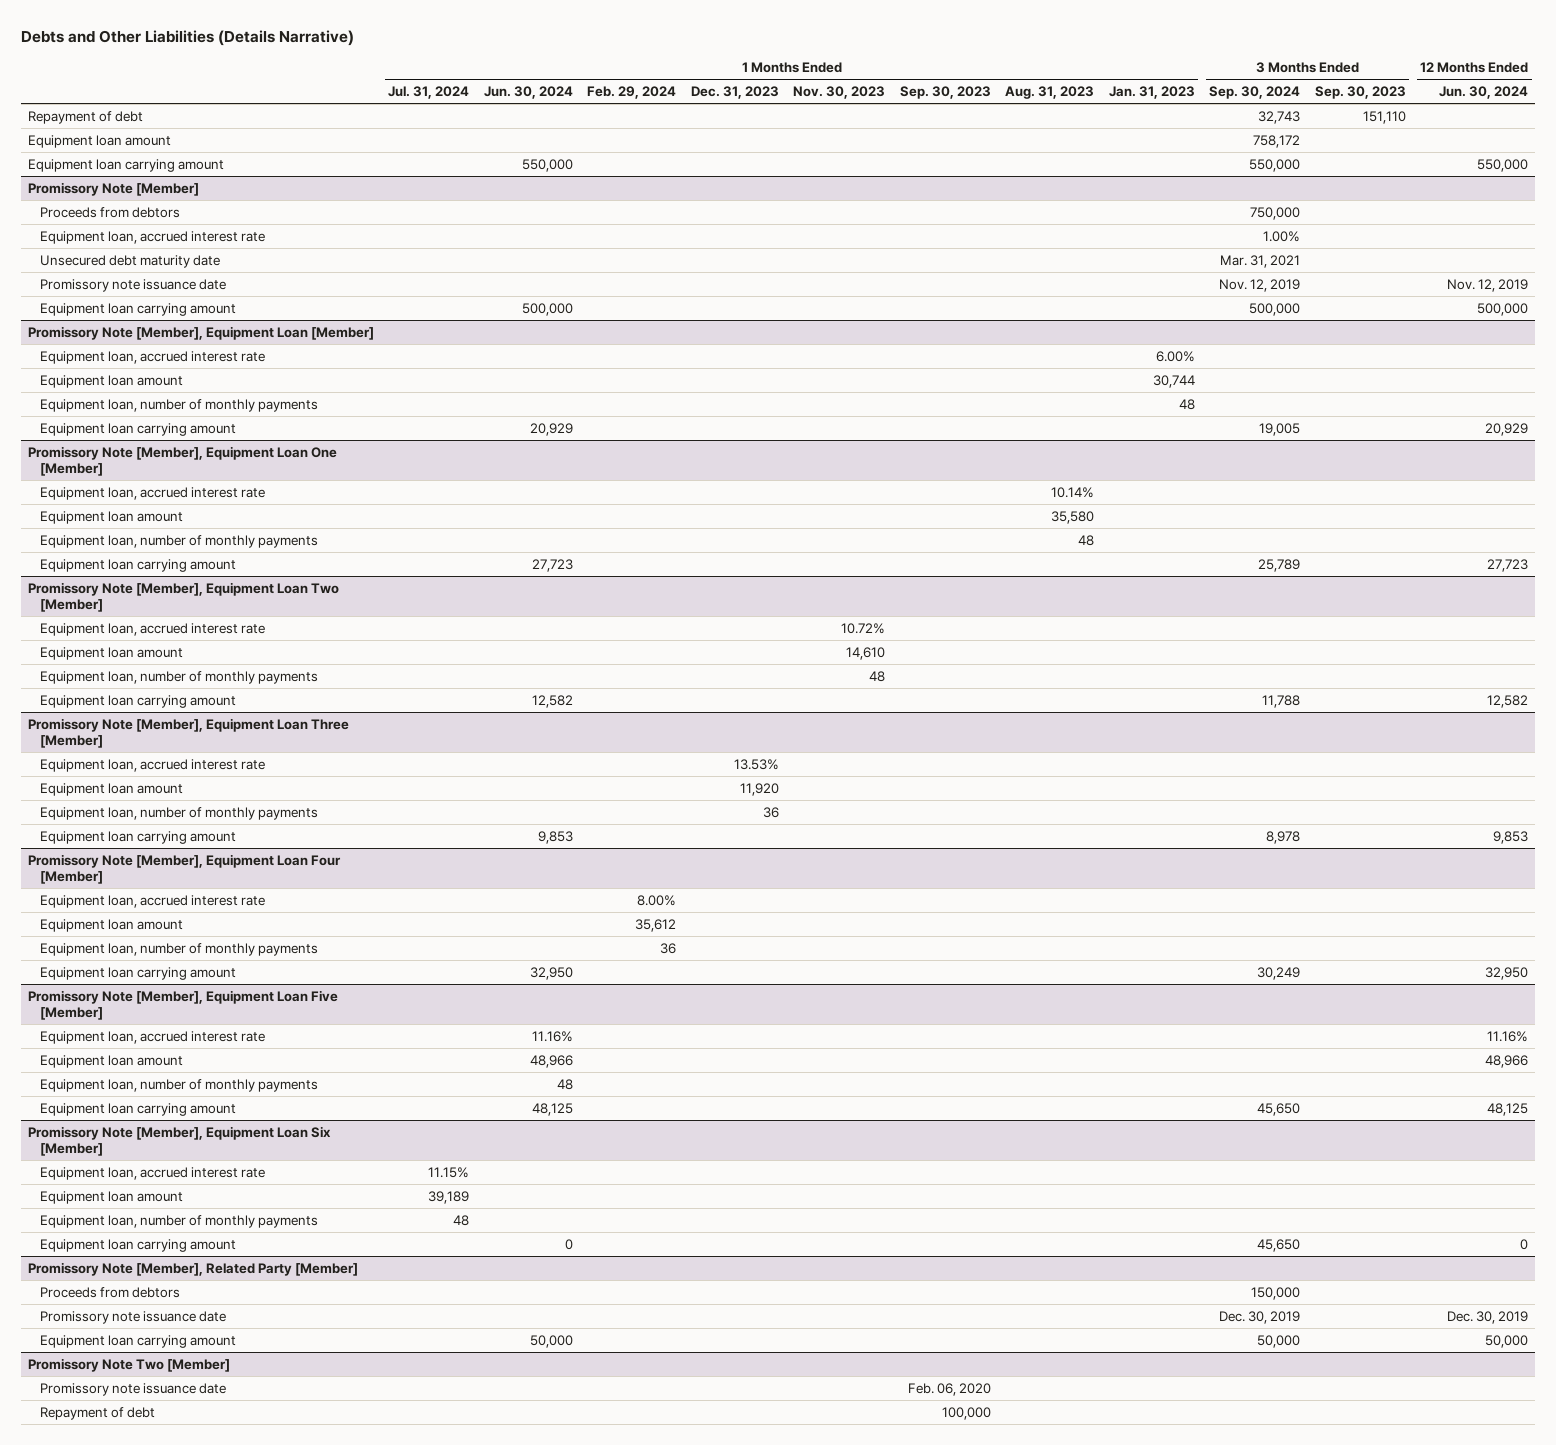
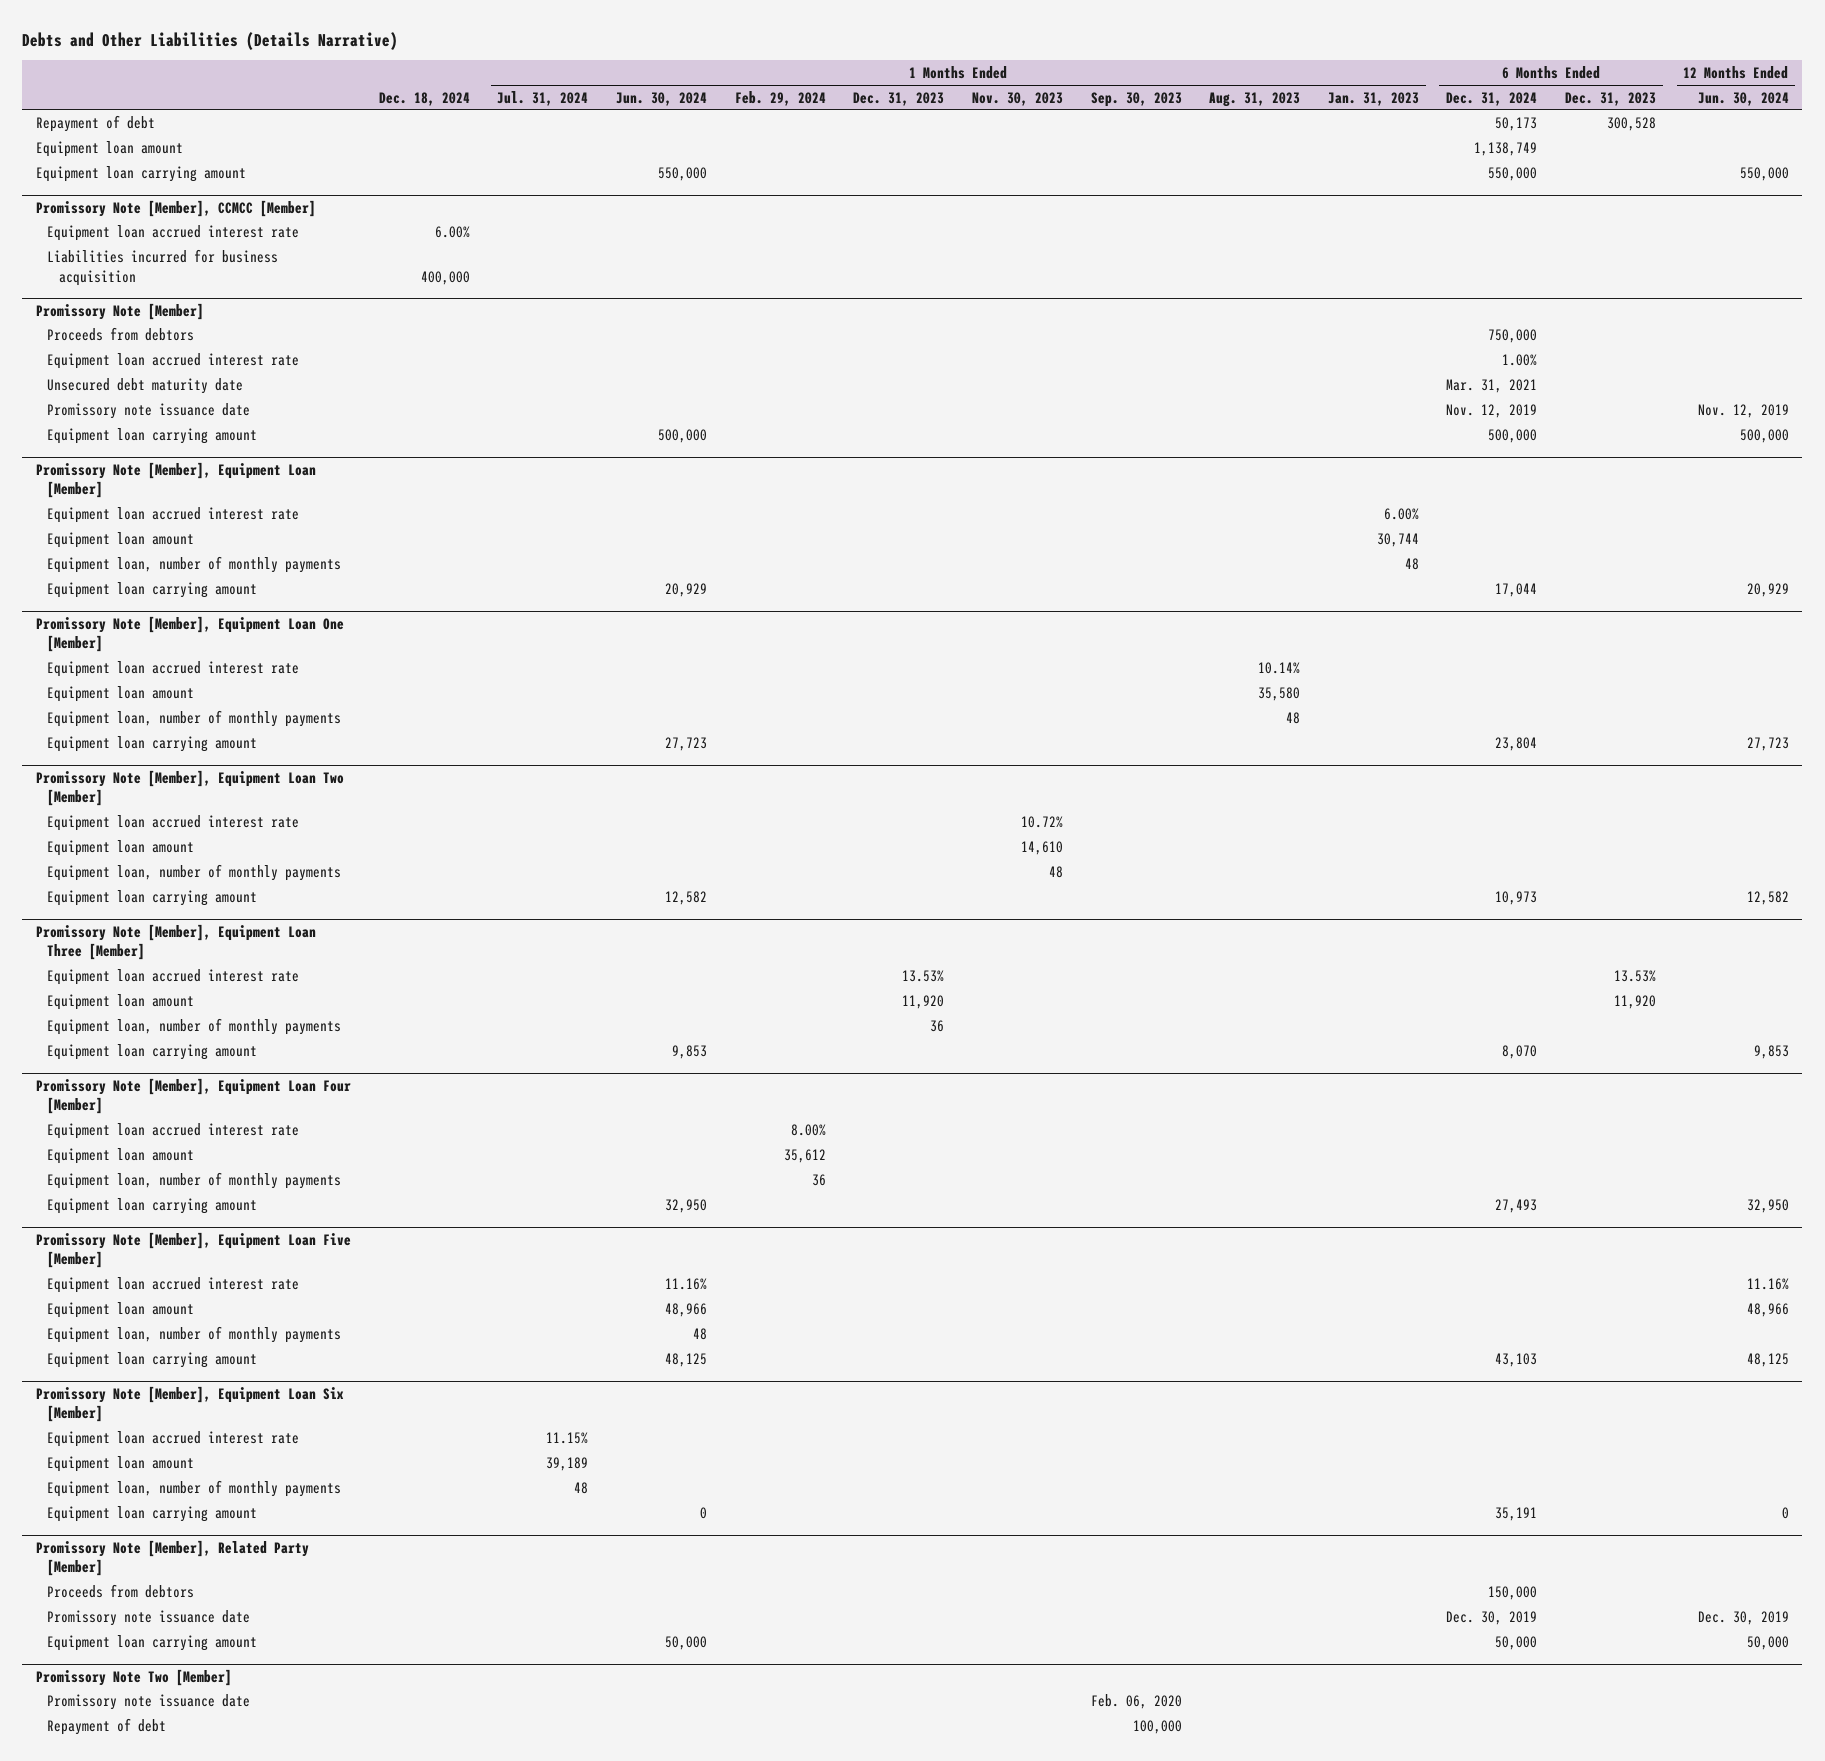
- | 1 Months Ended Jul. 31, 2024 | 1 Months Ended Jun. 30, 2024 | 1 Months Ended Feb. 29, 2024 | 1 Months Ended Dec. 31, 2023 | 1 Months Ended Nov. 30, 2023 | 1 Months Ended Sep. 30, 2023 | 1 Months Ended Aug. 31, 2023 | 1 Months Ended Jan. 31, 2023 | 3 Months Ended Sep. 30, 2024 | 3 Months Ended Sep. 30, 2023 | 12 Months Ended Jun. 30, 2024
+ | Dec. 18, 2024 | 1 Months Ended Jul. 31, 2024 | 1 Months Ended Jun. 30, 2024 | 1 Months Ended Feb. 29, 2024 | 1 Months Ended Dec. 31, 2023 | 1 Months Ended Nov. 30, 2023 | 1 Months Ended Sep. 30, 2023 | 1 Months Ended Aug. 31, 2023 | 1 Months Ended Jan. 31, 2023 | 6 Months Ended Dec. 31, 2024 | 6 Months Ended Dec. 31, 2023 | 12 Months Ended Jun. 30, 2024
+ Promissory Note [Member], CCMCC [Member]
+ Equipment loan accrued interest rate | 6.00% | | | | | | | | | | |
+ Liabilities incurred for business acquisition | 400,000 | | | | | | | | | | |
@ Promissory Note [Member]
- Equipment loan, accrued interest rate | | | | | | | | | 1.00% | |
+ Equipment loan accrued interest rate | | | | | | | | | | 1.00% | |
@ Promissory Note [Member], Equipment Loan [Member]
- Equipment loan, accrued interest rate | | | | | | | | 6.00% | | |
+ Equipment loan accrued interest rate | | | | | | | | | 6.00% | | |
@ Promissory Note [Member], Equipment Loan One [Member]
- Equipment loan, accrued interest rate | | | | | | | 10.14% | | | |
+ Equipment loan accrued interest rate | | | | | | | | 10.14% | | | |
@ Promissory Note [Member], Equipment Loan Two [Member]
- Equipment loan, accrued interest rate | | | | | 10.72% | | | | | |
+ Equipment loan accrued interest rate | | | | | | 10.72% | | | | | |
@ Promissory Note [Member], Equipment Loan Three [Member]
- Equipment loan, accrued interest rate | | | | 13.53% | | | | | | |
+ Equipment loan accrued interest rate | | | | | 13.53% | | | | | | 13.53% |
@ Promissory Note [Member], Equipment Loan Four [Member]
- Equipment loan, accrued interest rate | | | 8.00% | | | | | | | |
+ Equipment loan accrued interest rate | | | | 8.00% | | | | | | | |
@ Promissory Note [Member], Equipment Loan Five [Member]
- Equipment loan, accrued interest rate | | 11.16% | | | | | | | | | 11.16%
+ Equipment loan accrued interest rate | | | 11.16% | | | | | | | | | 11.16%
@ Promissory Note [Member], Equipment Loan Six [Member]
- Equipment loan, accrued interest rate | 11.15% | | | | | | | | | |
+ Equipment loan accrued interest rate | | 11.15% | | | | | | | | | |

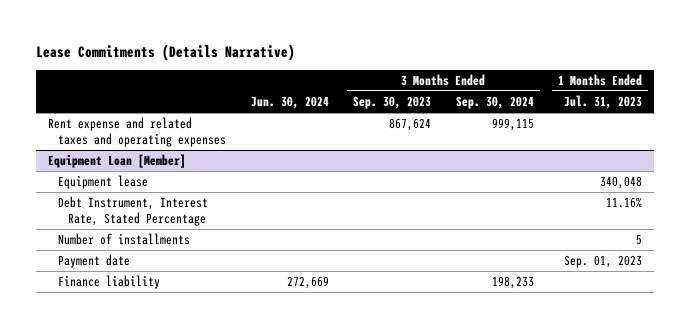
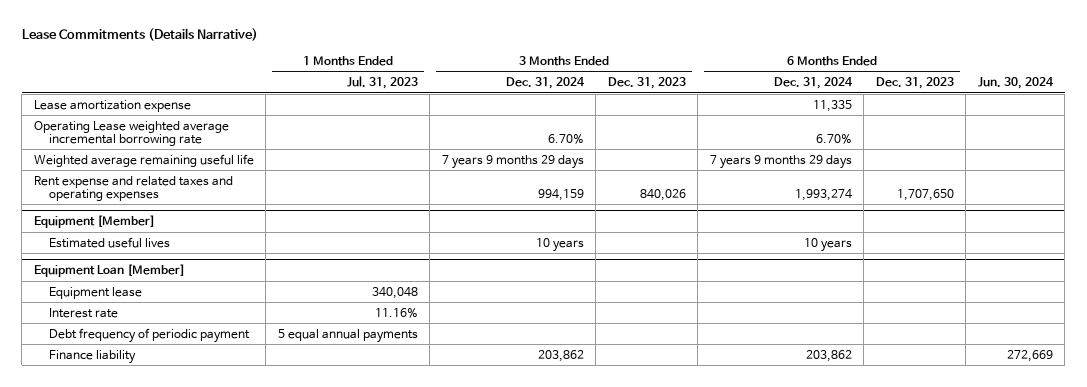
- | Jun. 30, 2024 | 3 Months Ended Sep. 30, 2023 | 3 Months Ended Sep. 30, 2024 | 1 Months Ended Jul. 31, 2023
+ | 1 Months Ended Jul. 31, 2023 | 3 Months Ended Dec. 31, 2024 | 3 Months Ended Dec. 31, 2023 | 6 Months Ended Dec. 31, 2024 | 6 Months Ended Dec. 31, 2023 | Jun. 30, 2024
+ Lease amortization expense | | | | 11,335 | |
+ Operating Lease weighted average incremental borrowing rate | | 6.70% | | 6.70% | |
+ Weighted average remaining useful life | | 7 years 9 months 29 days | | 7 years 9 months 29 days | |
+ Equipment [Member]
+ Estimated useful lives | | 10 years | | 10 years | |
@ Equipment Loan [Member]
- Debt Instrument, Interest Rate, Stated Percentage | | | | 11.16%
- Number of installments | | | | 5
- Payment date | | | | Sep. 01, 2023
+ Interest rate | 11.16% | | | | |
+ Debt frequency of periodic payment | 5 equal annual payments | | | | |

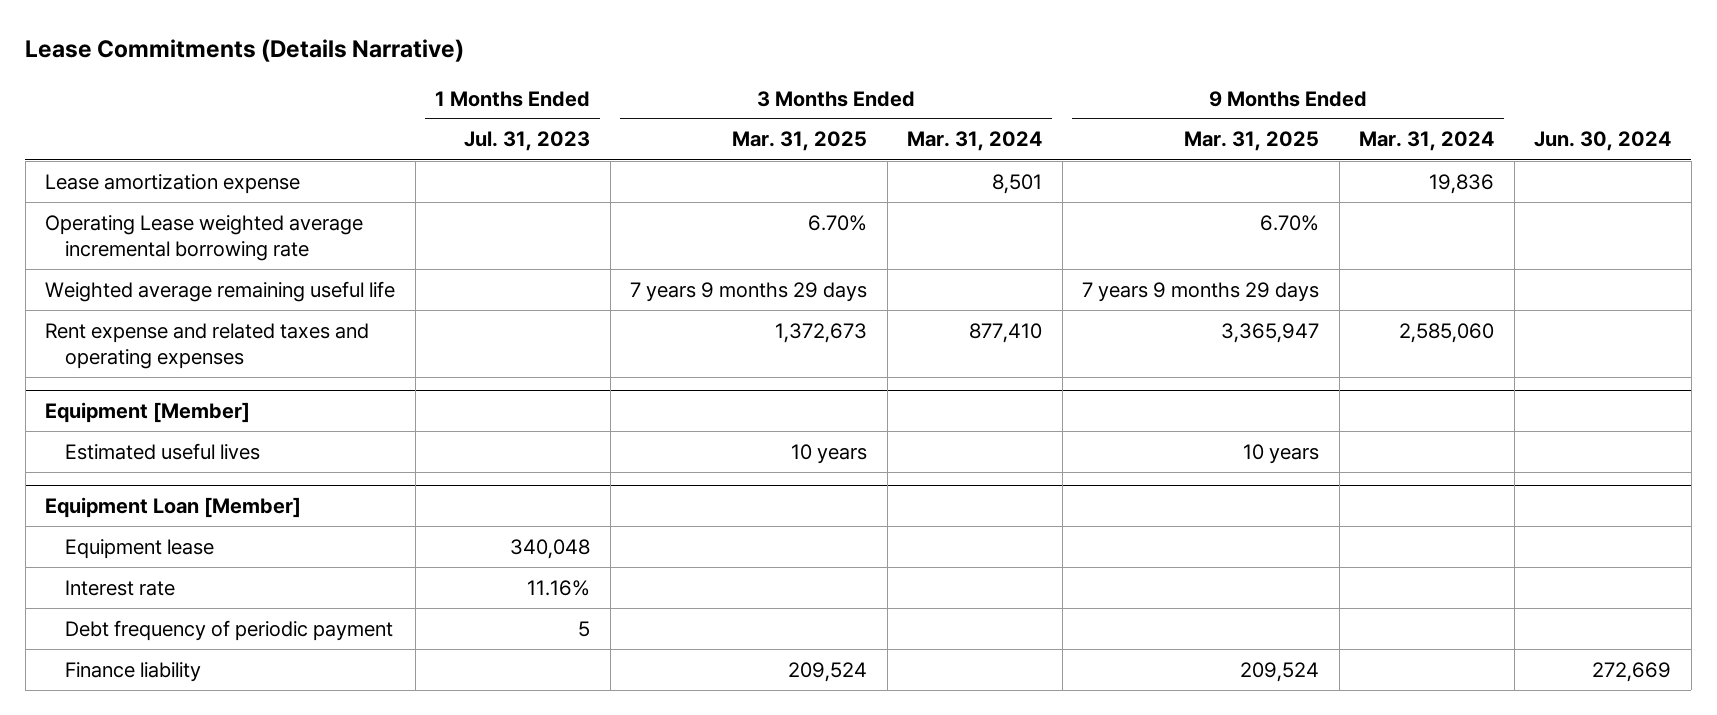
- | 1 Months Ended Jul. 31, 2023 | 3 Months Ended Dec. 31, 2024 | 3 Months Ended Dec. 31, 2023 | 6 Months Ended Dec. 31, 2024 | 6 Months Ended Dec. 31, 2023 | Jun. 30, 2024
+ | 1 Months Ended Jul. 31, 2023 | 3 Months Ended Mar. 31, 2025 | 3 Months Ended Mar. 31, 2024 | 9 Months Ended Mar. 31, 2025 | 9 Months Ended Mar. 31, 2024 | Jun. 30, 2024
@ Equipment Loan [Member]
- Debt frequency of periodic payment | 5 equal annual payments | | | | |
+ Debt frequency of periodic payment | 5 | | | | |

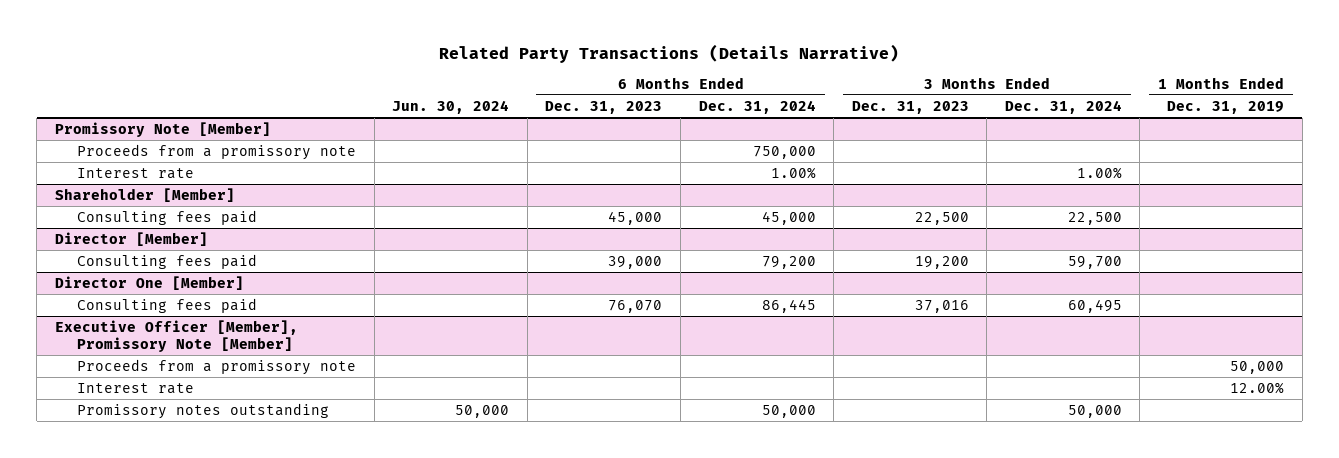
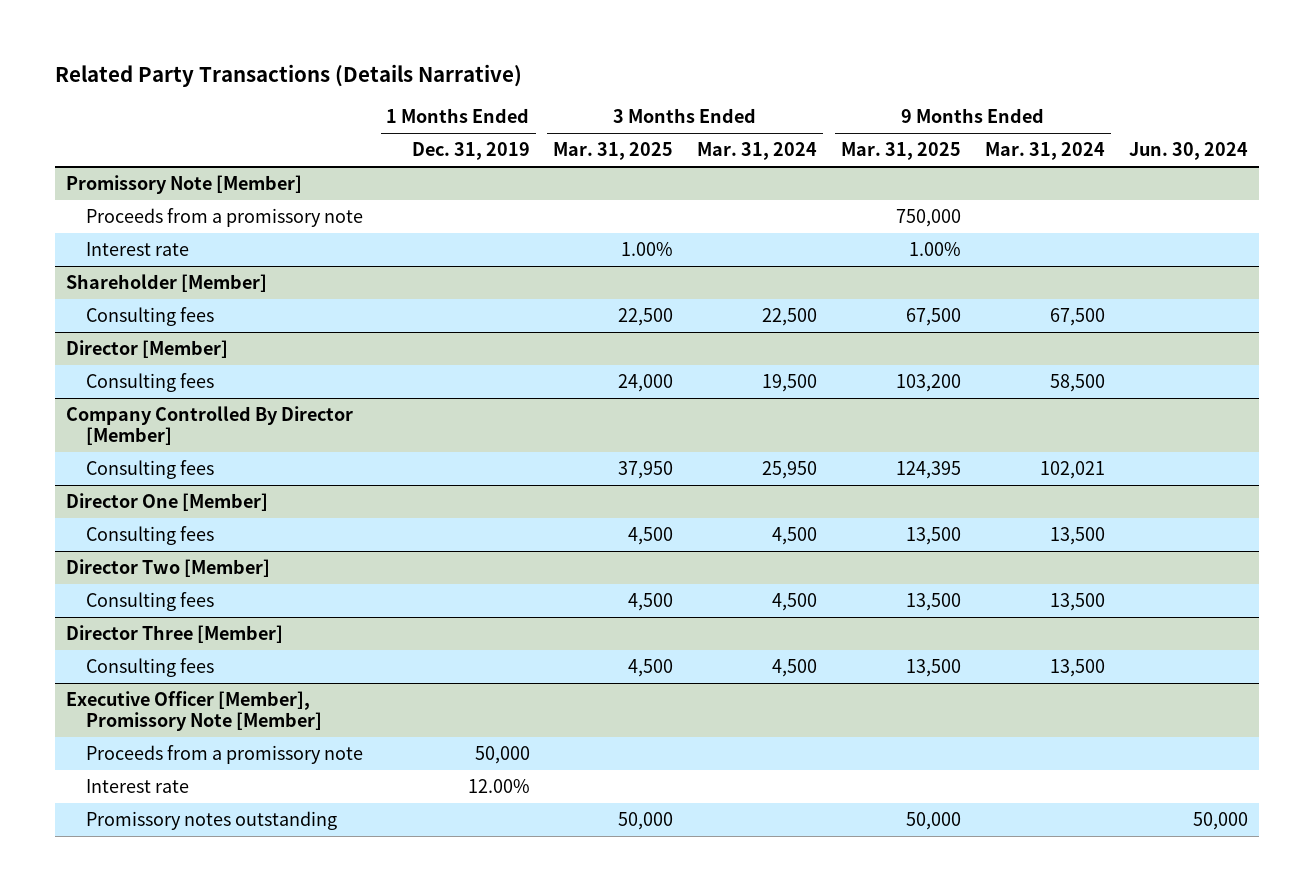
- | Jun. 30, 2024 | 6 Months Ended Dec. 31, 2023 | 6 Months Ended Dec. 31, 2024 | 3 Months Ended Dec. 31, 2023 | 3 Months Ended Dec. 31, 2024 | 1 Months Ended Dec. 31, 2019
+ | 1 Months Ended Dec. 31, 2019 | 3 Months Ended Mar. 31, 2025 | 3 Months Ended Mar. 31, 2024 | 9 Months Ended Mar. 31, 2025 | 9 Months Ended Mar. 31, 2024 | Jun. 30, 2024
@ Shareholder [Member]
- Consulting fees paid | | 45,000 | 45,000 | 22,500 | 22,500 |
+ Consulting fees | | 22,500 | 22,500 | 67,500 | 67,500 |
@ Director [Member]
- Consulting fees paid | | 39,000 | 79,200 | 19,200 | 59,700 |
+ Consulting fees | | 24,000 | 19,500 | 103,200 | 58,500 |
+ Company Controlled By Director [Member]
+ Consulting fees | | 37,950 | 25,950 | 124,395 | 102,021 |
@ Director One [Member]
- Consulting fees paid | | 76,070 | 86,445 | 37,016 | 60,495 |
+ Consulting fees | | 4,500 | 4,500 | 13,500 | 13,500 |
+ Director Two [Member]
+ Consulting fees | | 4,500 | 4,500 | 13,500 | 13,500 |
+ Director Three [Member]
+ Consulting fees | | 4,500 | 4,500 | 13,500 | 13,500 |

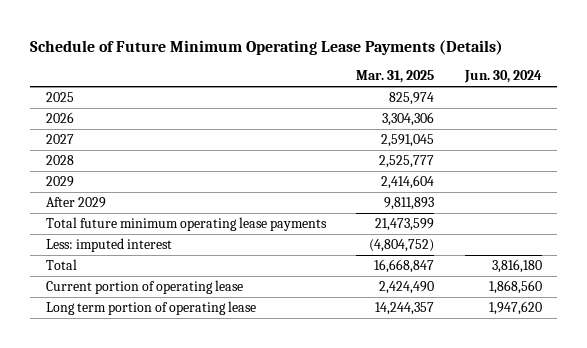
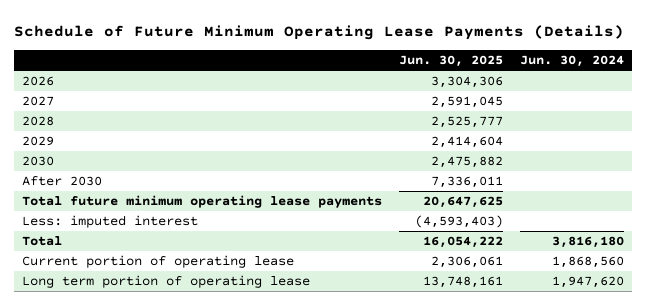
- | Mar. 31, 2025 | Jun. 30, 2024
+ | Jun. 30, 2025 | Jun. 30, 2024
- 2025 | 825,974 |
- After 2029 | 9,811,893 |
+ 2030 | 2,475,882 |
+ After 2030 | 7,336,011 |

